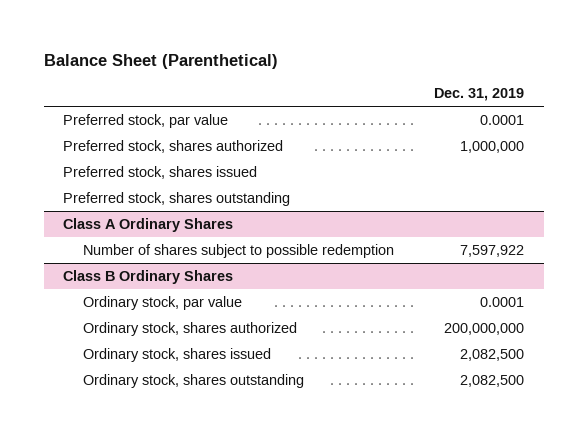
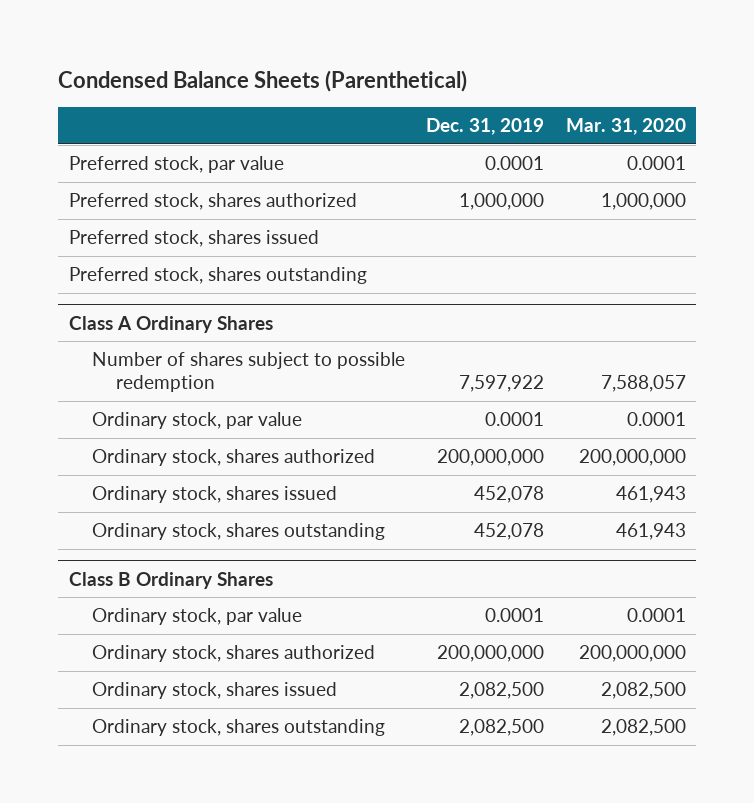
- Balance Sheet (Parenthetical)
+ Condensed Balance Sheets (Parenthetical)
- | Dec. 31, 2019
+ | Dec. 31, 2019 | Mar. 31, 2020
@ Class A Ordinary Shares
+ Ordinary stock, par value | 0.0001 | 0.0001
+ Ordinary stock, shares authorized | 200,000,000 | 200,000,000
+ Ordinary stock, shares issued | 452,078 | 461,943
+ Ordinary stock, shares outstanding | 452,078 | 461,943

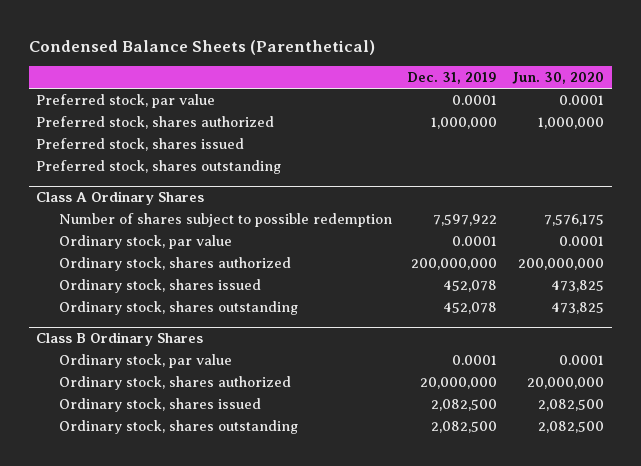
- | Dec. 31, 2019 | Mar. 31, 2020
+ | Dec. 31, 2019 | Jun. 30, 2020
@ Class B Ordinary Shares
- Ordinary stock, shares authorized | 200,000,000 | 200,000,000
+ Ordinary stock, shares authorized | 20,000,000 | 20,000,000

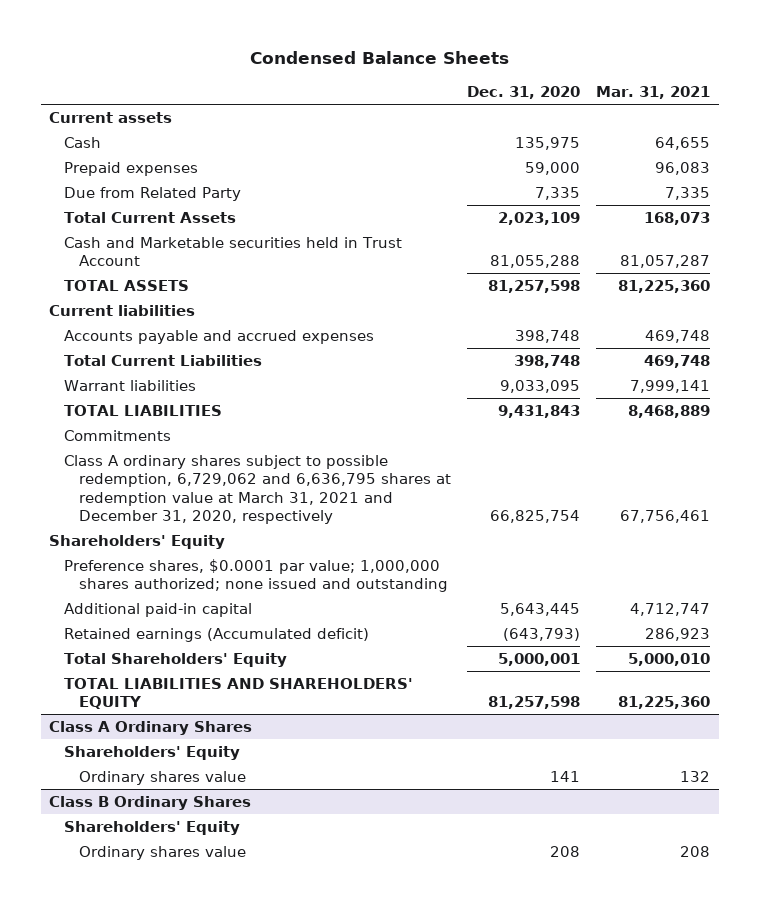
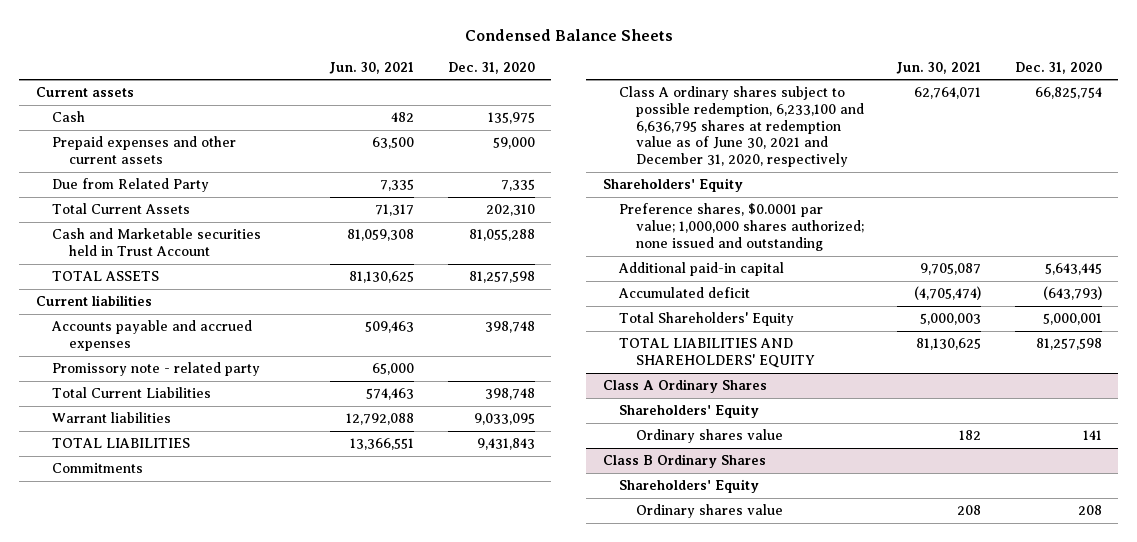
- | Dec. 31, 2020 | Mar. 31, 2021
+ | Jun. 30, 2021 | Dec. 31, 2020
- Prepaid expenses | 59,000 | 96,083
+ Prepaid expenses and other current assets | 63,500 | 59,000
- Total Current Assets | 2,023,109 | 168,073
+ Total Current Assets | 71,317 | 202,310
+ Promissory note - related party | 65,000 |
- Class A ordinary shares subject to possible redemption, 6,729,062 and 6,636,795 shares at redemption value at March 31, 2021 and December 31, 2020, respectively | 66,825,754 | 67,756,461
+ Class A ordinary shares subject to possible redemption, 6,233,100 and 6,636,795 shares at redemption value as of June 30, 2021 and December 31, 2020, respectively | 62,764,071 | 66,825,754
- Retained earnings (Accumulated deficit) | (643,793) | 286,923
+ Accumulated deficit | (4,705,474) | (643,793)

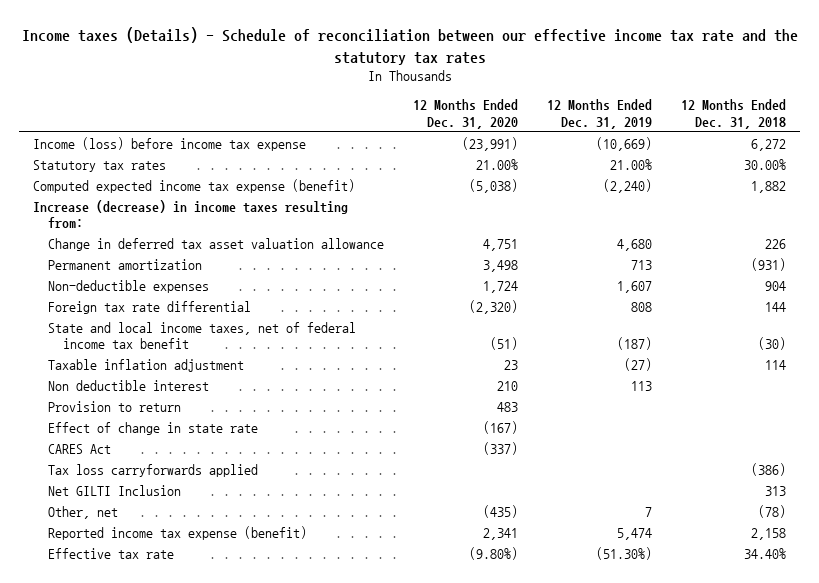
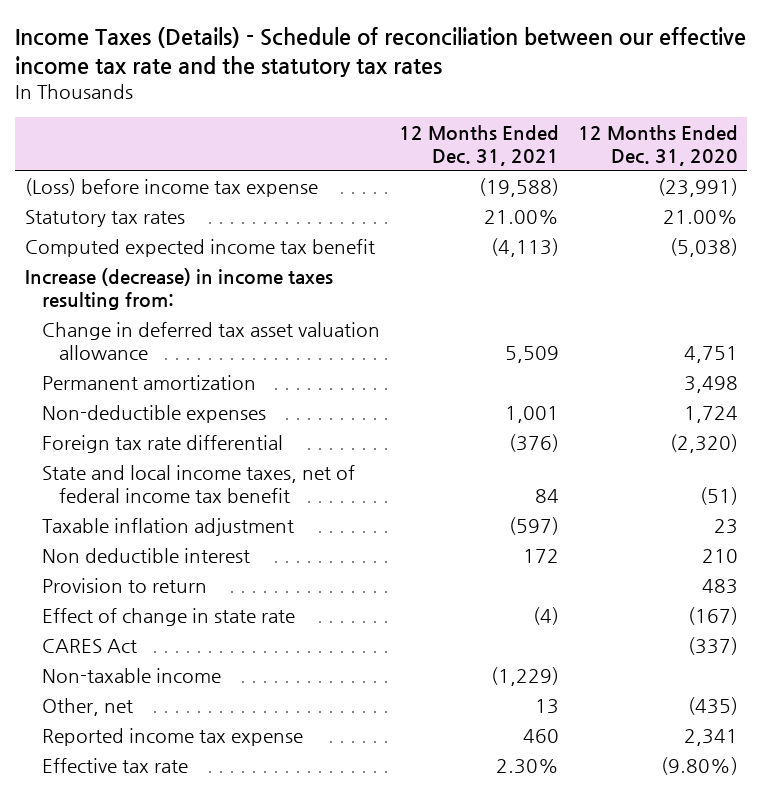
- Income taxes (Details) - Schedule of reconciliation between our effective income tax rate and the statutory tax rates
+ Income Taxes (Details) - Schedule of reconciliation between our effective income tax rate and the statutory tax rates
- | 12 Months Ended Dec. 31, 2020 | 12 Months Ended Dec. 31, 2019 | 12 Months Ended Dec. 31, 2018
+ | 12 Months Ended Dec. 31, 2021 | 12 Months Ended Dec. 31, 2020
- Income (loss) before income tax expense | (23,991) | (10,669) | 6,272
+ (Loss) before income tax expense | (19,588) | (23,991)
- Computed expected income tax expense (benefit) | (5,038) | (2,240) | 1,882
+ Computed expected income tax benefit | (4,113) | (5,038)
- Tax loss carryforwards applied | | | (386)
- Net GILTI Inclusion | | | 313
+ Non-taxable income | (1,229) |
- Reported income tax expense (benefit) | 2,341 | 5,474 | 2,158
+ Reported income tax expense | 460 | 2,341

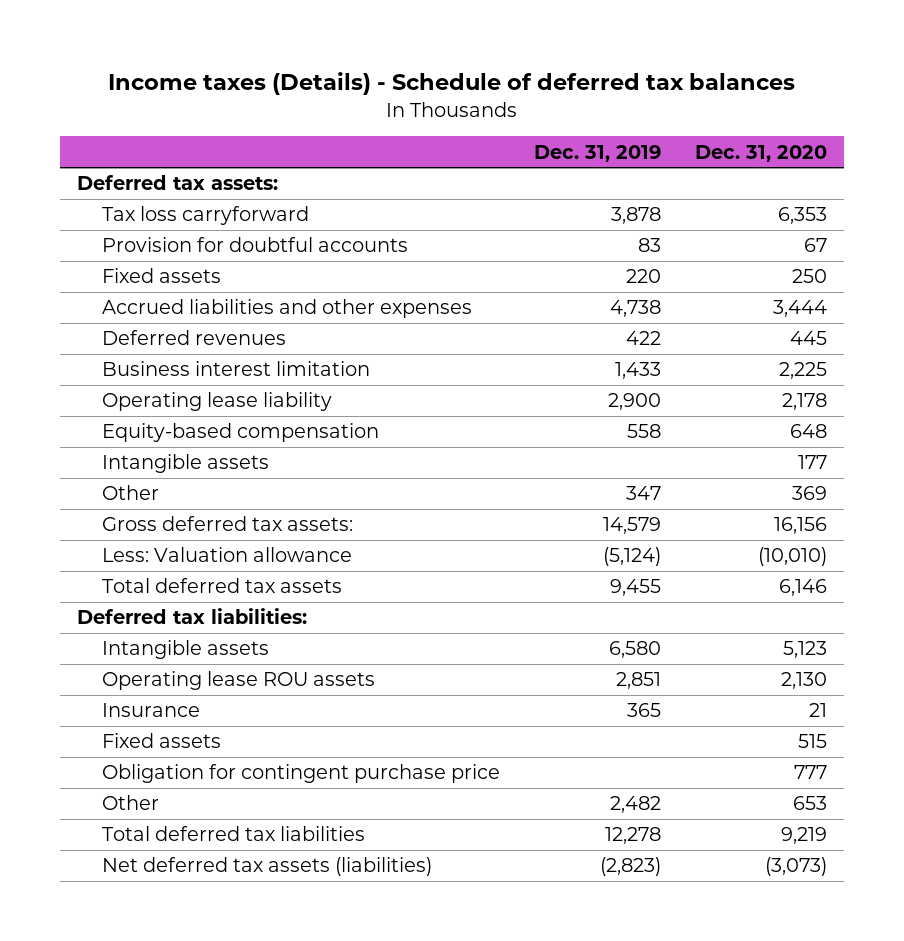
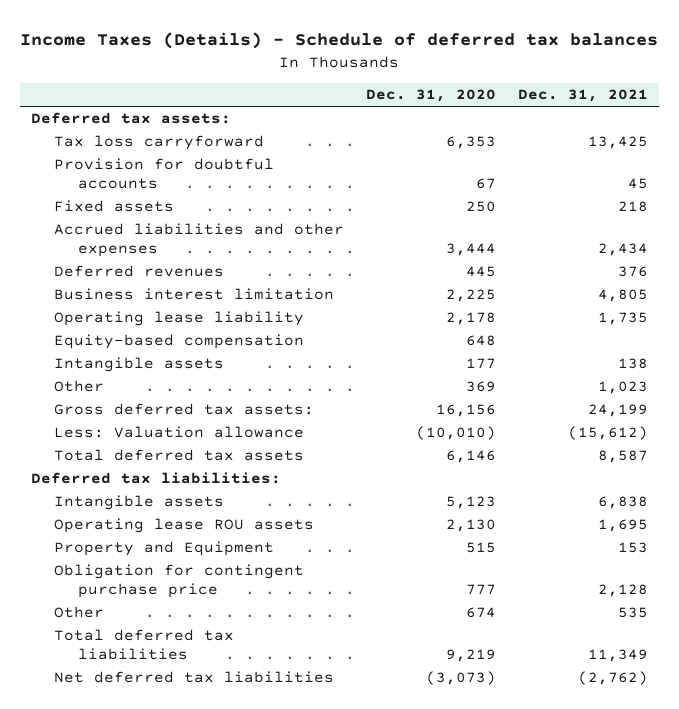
- Income taxes (Details) - Schedule of deferred tax balances
+ Income Taxes (Details) - Schedule of deferred tax balances
- | Dec. 31, 2019 | Dec. 31, 2020
+ | Dec. 31, 2020 | Dec. 31, 2021
- Insurance | 365 | 21
- Fixed assets | | 515
+ Property and Equipment | 515 | 153
- Other | 2,482 | 653
+ Other | 674 | 535
- Net deferred tax assets (liabilities) | (2,823) | (3,073)
+ Net deferred tax liabilities | (3,073) | (2,762)

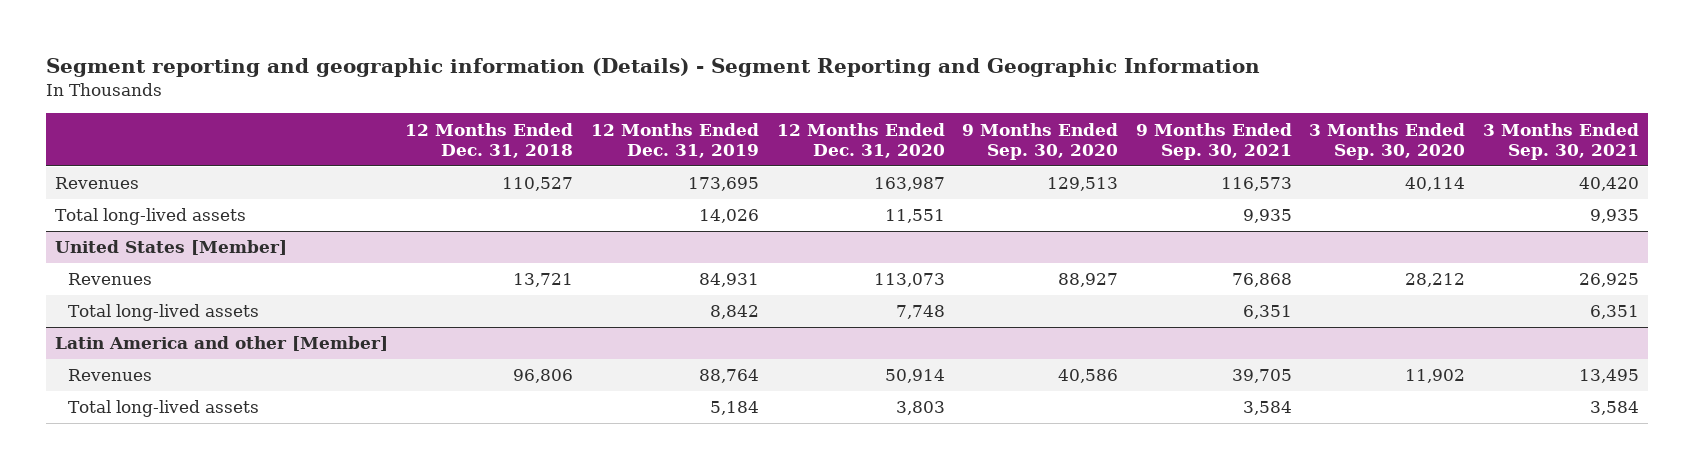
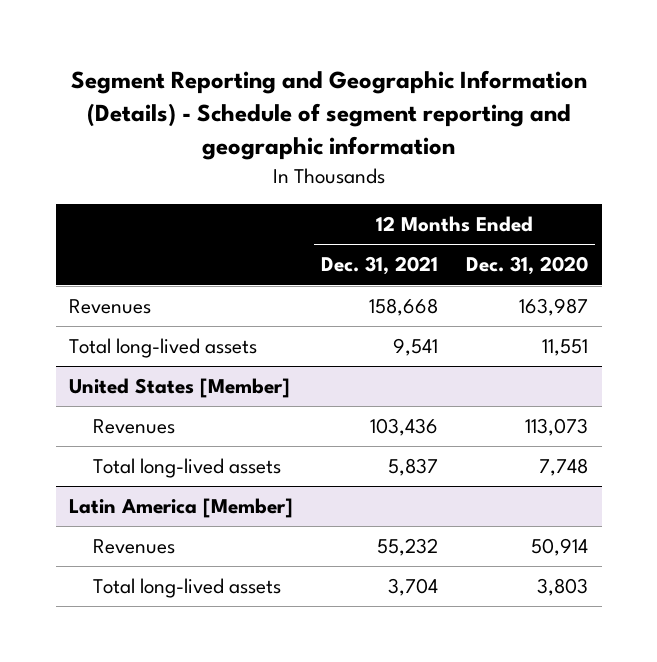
- Segment reporting and geographic information (Details) - Segment Reporting and Geographic Information
+ Segment Reporting and Geographic Information (Details) - Schedule of segment reporting and geographic information
- | 12 Months Ended Dec. 31, 2018 | 12 Months Ended Dec. 31, 2019 | 12 Months Ended Dec. 31, 2020 | 9 Months Ended Sep. 30, 2020 | 9 Months Ended Sep. 30, 2021 | 3 Months Ended Sep. 30, 2020 | 3 Months Ended Sep. 30, 2021
+ | 12 Months Ended Dec. 31, 2021 | 12 Months Ended Dec. 31, 2020
- Latin America and other [Member]
+ Latin America [Member]

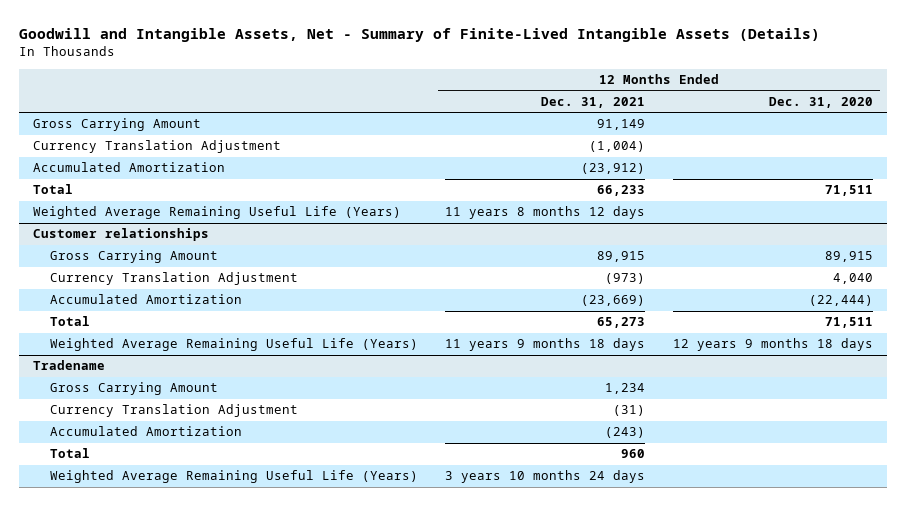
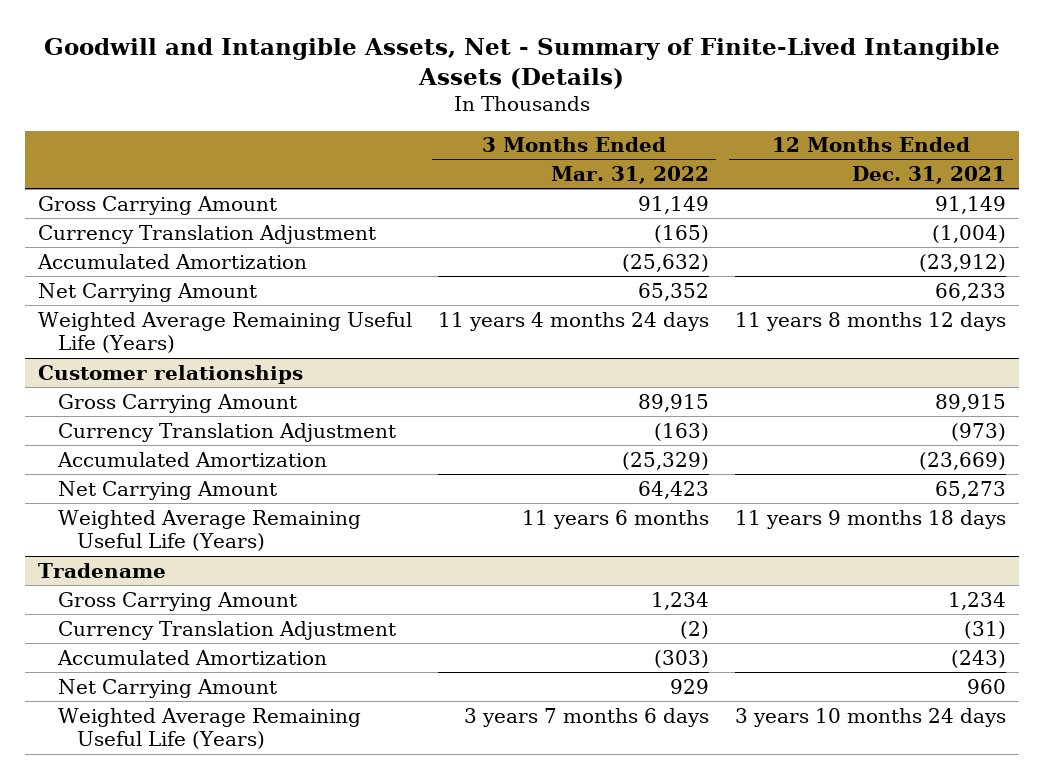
- | 12 Months Ended Dec. 31, 2021 | 12 Months Ended Dec. 31, 2020
+ | 3 Months Ended Mar. 31, 2022 | 12 Months Ended Dec. 31, 2021
- Total | 66,233 | 71,511
+ Net Carrying Amount | 65,352 | 66,233
@ Customer relationships
- Total | 65,273 | 71,511
+ Net Carrying Amount | 64,423 | 65,273
@ Tradename
- Total | 960 |
+ Net Carrying Amount | 929 | 960

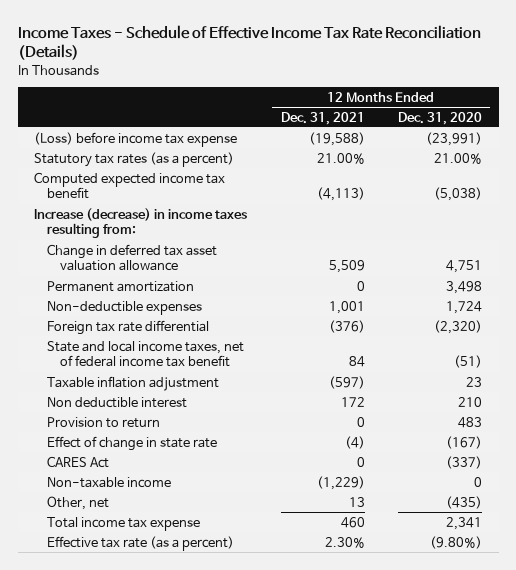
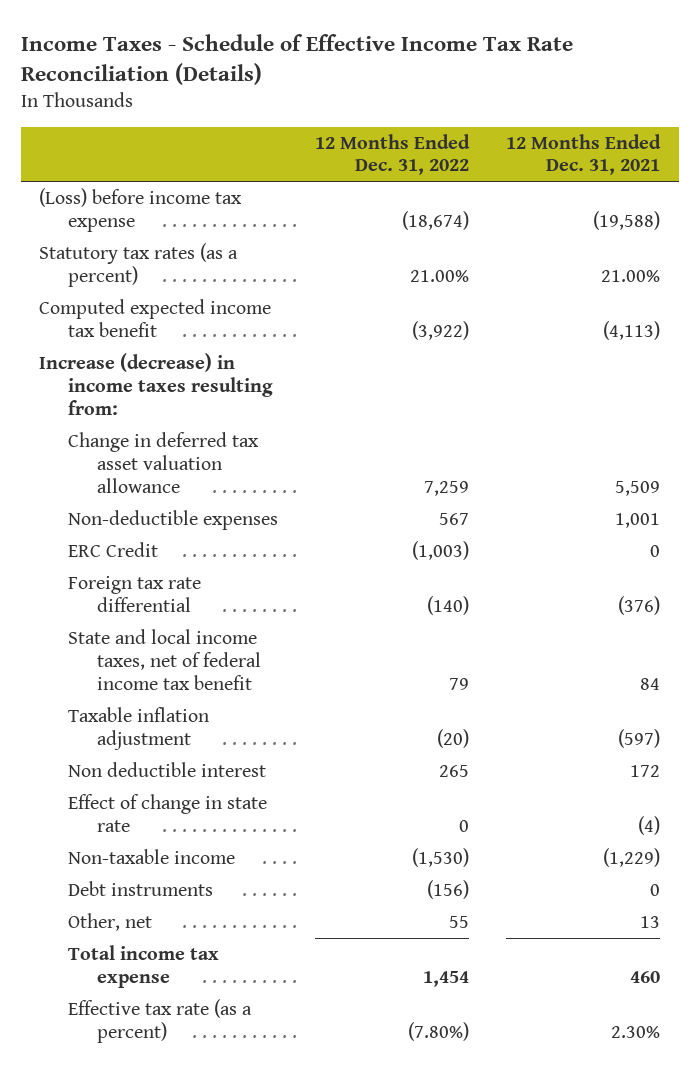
- | 12 Months Ended Dec. 31, 2021 | 12 Months Ended Dec. 31, 2020
+ | 12 Months Ended Dec. 31, 2022 | 12 Months Ended Dec. 31, 2021
- Permanent amortization | 0 | 3,498
+ ERC Credit | (1,003) | 0
- Provision to return | 0 | 483
- CARES Act | 0 | (337)
+ Debt instruments | (156) | 0

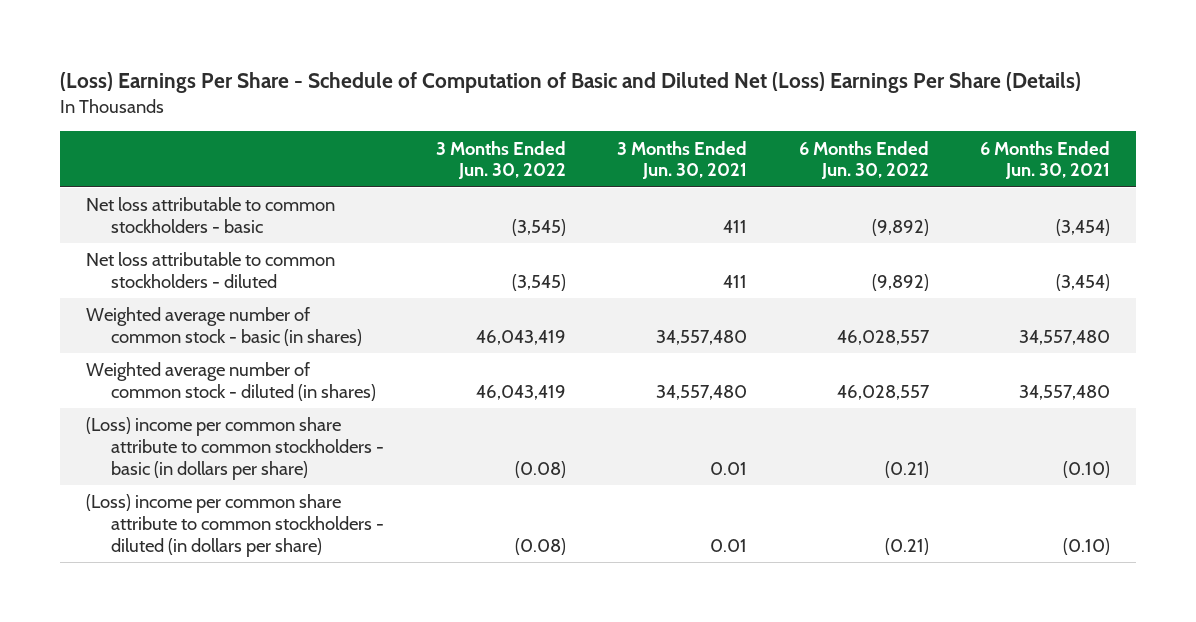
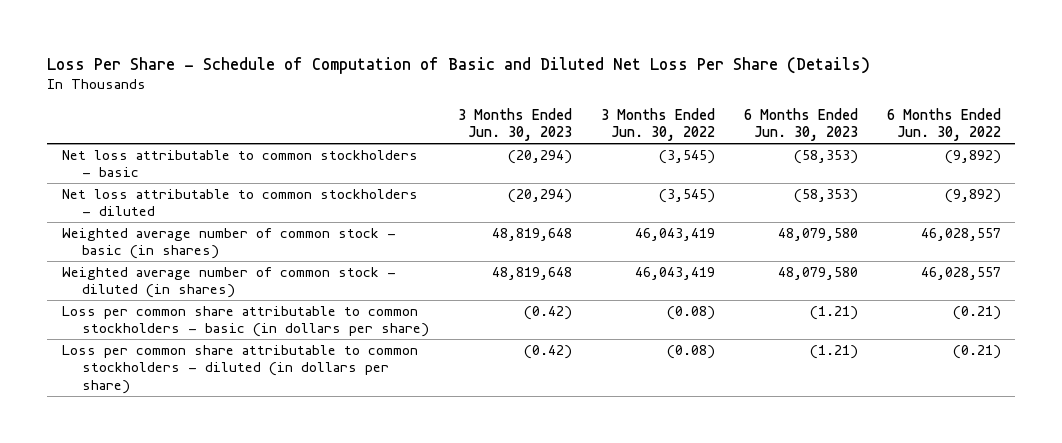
- (Loss) Earnings Per Share - Schedule of Computation of Basic and Diluted Net (Loss) Earnings Per Share (Details)
+ Loss Per Share - Schedule of Computation of Basic and Diluted Net Loss Per Share (Details)
- | 3 Months Ended Jun. 30, 2022 | 3 Months Ended Jun. 30, 2021 | 6 Months Ended Jun. 30, 2022 | 6 Months Ended Jun. 30, 2021
+ | 3 Months Ended Jun. 30, 2023 | 3 Months Ended Jun. 30, 2022 | 6 Months Ended Jun. 30, 2023 | 6 Months Ended Jun. 30, 2022
- (Loss) income per common share attribute to common stockholders - basic (in dollars per share) | (0.08) | 0.01 | (0.21) | (0.10)
- (Loss) income per common share attribute to common stockholders - diluted (in dollars per share) | (0.08) | 0.01 | (0.21) | (0.10)
+ Loss per common share attributable to common stockholders - basic (in dollars per share) | (0.42) | (0.08) | (1.21) | (0.21)
+ Loss per common share attributable to common stockholders - diluted (in dollars per share) | (0.42) | (0.08) | (1.21) | (0.21)

